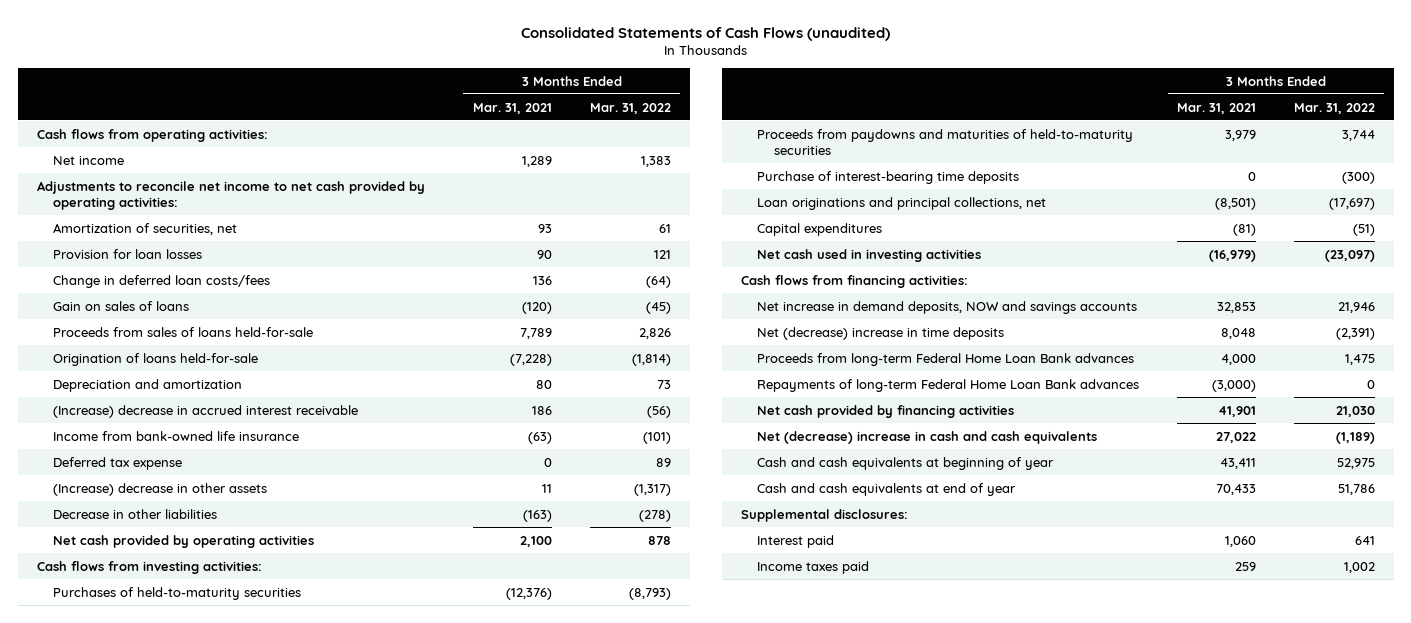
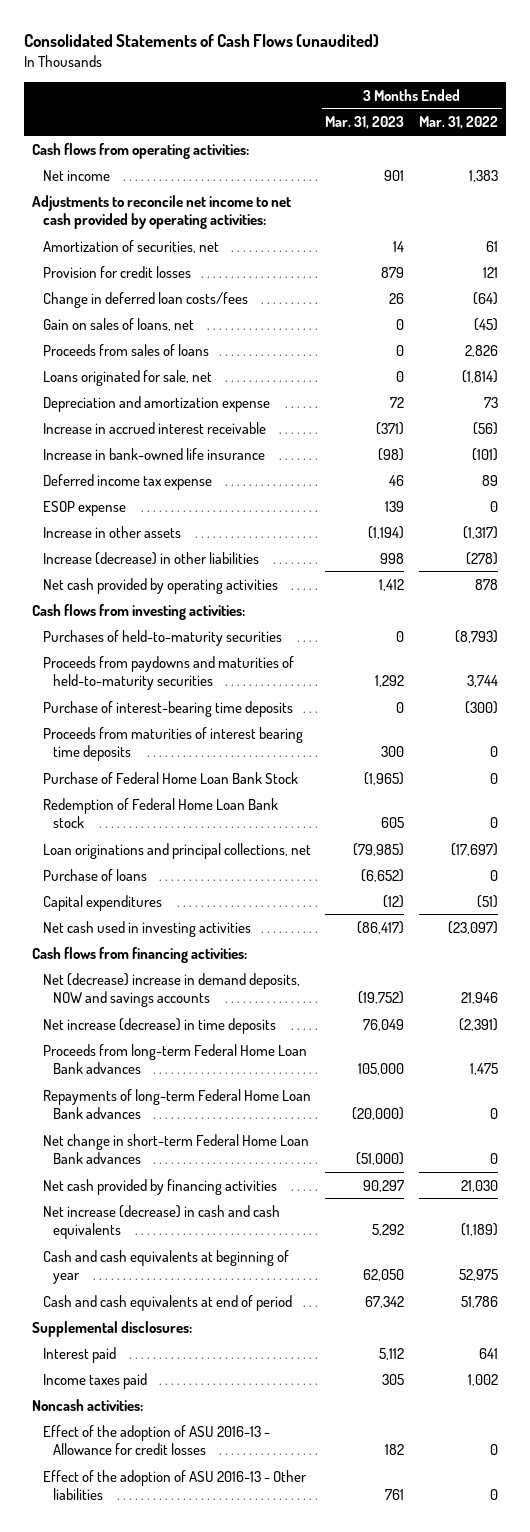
- | 3 Months Ended Mar. 31, 2021 | 3 Months Ended Mar. 31, 2022
+ | 3 Months Ended Mar. 31, 2023 | 3 Months Ended Mar. 31, 2022
- Provision for loan losses | 90 | 121
+ Provision for credit losses | 879 | 121
- Gain on sales of loans | (120) | (45)
- Proceeds from sales of loans held-for-sale | 7,789 | 2,826
- Origination of loans held-for-sale | (7,228) | (1,814)
- Depreciation and amortization | 80 | 73
- (Increase) decrease in accrued interest receivable | 186 | (56)
- Income from bank-owned life insurance | (63) | (101)
- Deferred tax expense | 0 | 89
- (Increase) decrease in other assets | 11 | (1,317)
- Decrease in other liabilities | (163) | (278)
+ Gain on sales of loans, net | 0 | (45)
+ Proceeds from sales of loans | 0 | 2,826
+ Loans originated for sale, net | 0 | (1,814)
+ Depreciation and amortization expense | 72 | 73
+ Increase in accrued interest receivable | (371) | (56)
+ Increase in bank-owned life insurance | (98) | (101)
+ Deferred income tax expense | 46 | 89
+ ESOP expense | 139 | 0
+ Increase in other assets | (1,194) | (1,317)
+ Increase (decrease) in other liabilities | 998 | (278)
+ Proceeds from maturities of interest bearing time deposits | 300 | 0
+ Purchase of Federal Home Loan Bank Stock | (1,965) | 0
+ Redemption of Federal Home Loan Bank stock | 605 | 0
+ Purchase of loans | (6,652) | 0
- Net increase in demand deposits, NOW and savings accounts | 32,853 | 21,946
- Net (decrease) increase in time deposits | 8,048 | (2,391)
+ Net (decrease) increase in demand deposits, NOW and savings accounts | (19,752) | 21,946
+ Net increase (decrease) in time deposits | 76,049 | (2,391)
+ Net change in short-term Federal Home Loan Bank advances | (51,000) | 0
- Net (decrease) increase in cash and cash equivalents | 27,022 | (1,189)
+ Net increase (decrease) in cash and cash equivalents | 5,292 | (1,189)
- Cash and cash equivalents at end of year | 70,433 | 51,786
+ Cash and cash equivalents at end of period | 67,342 | 51,786
+ Noncash activities:
+ Effect of the adoption of ASU 2016-13 - Allowance for credit losses | 182 | 0
+ Effect of the adoption of ASU 2016-13 - Other liabilities | 761 | 0

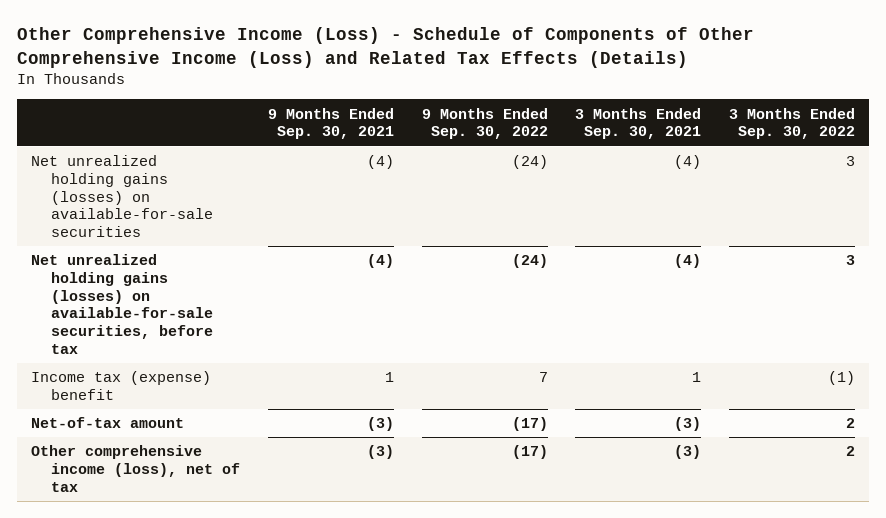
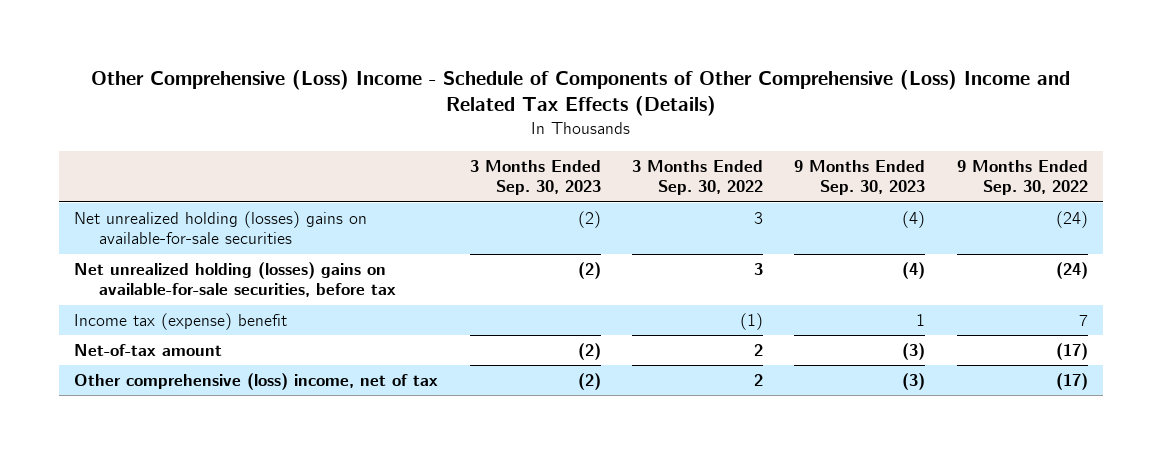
- Other Comprehensive Income (Loss) - Schedule of Components of Other Comprehensive Income (Loss) and Related Tax Effects (Details)
+ Other Comprehensive (Loss) Income - Schedule of Components of Other Comprehensive (Loss) Income and Related Tax Effects (Details)
- | 9 Months Ended Sep. 30, 2021 | 9 Months Ended Sep. 30, 2022 | 3 Months Ended Sep. 30, 2021 | 3 Months Ended Sep. 30, 2022
+ | 3 Months Ended Sep. 30, 2023 | 3 Months Ended Sep. 30, 2022 | 9 Months Ended Sep. 30, 2023 | 9 Months Ended Sep. 30, 2022
- Net unrealized holding gains (losses) on available-for-sale securities | (4) | (24) | (4) | 3
- Net unrealized holding gains (losses) on available-for-sale securities, before tax | (4) | (24) | (4) | 3
+ Net unrealized holding (losses) gains on available-for-sale securities | (2) | 3 | (4) | (24)
+ Net unrealized holding (losses) gains on available-for-sale securities, before tax | (2) | 3 | (4) | (24)
- Other comprehensive income (loss), net of tax | (3) | (17) | (3) | 2
+ Other comprehensive (loss) income, net of tax | (2) | 2 | (3) | (17)

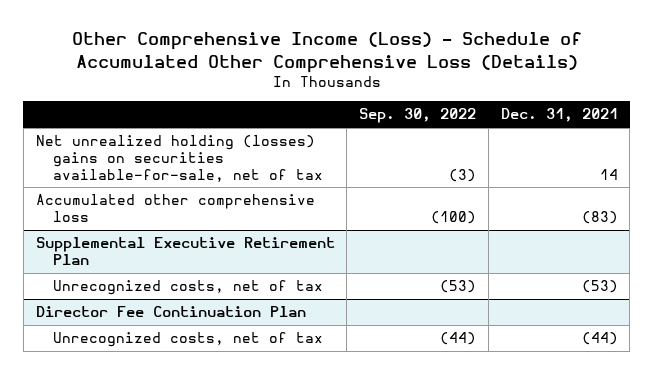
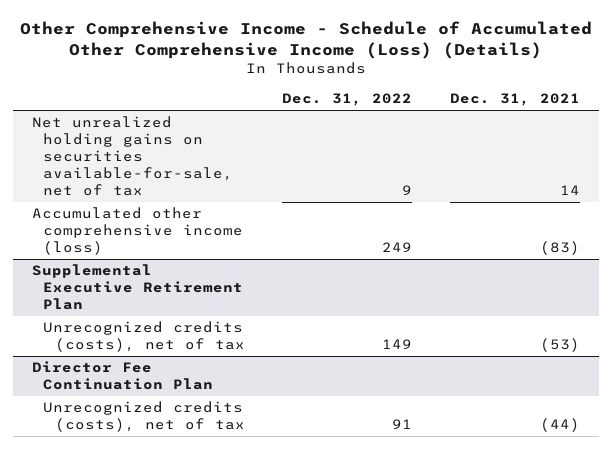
- Other Comprehensive Income (Loss) - Schedule of Accumulated Other Comprehensive Loss (Details)
+ Other Comprehensive Income - Schedule of Accumulated Other Comprehensive Income (Loss) (Details)
- | Sep. 30, 2022 | Dec. 31, 2021
+ | Dec. 31, 2022 | Dec. 31, 2021
- Net unrealized holding (losses) gains on securities available-for-sale, net of tax | (3) | 14
- Accumulated other comprehensive loss | (100) | (83)
+ Net unrealized holding gains on securities available-for-sale, net of tax | 9 | 14
+ Accumulated other comprehensive income (loss) | 249 | (83)
@ Supplemental Executive Retirement Plan
- Unrecognized costs, net of tax | (53) | (53)
+ Unrecognized credits (costs), net of tax | 149 | (53)
@ Director Fee Continuation Plan
- Unrecognized costs, net of tax | (44) | (44)
+ Unrecognized credits (costs), net of tax | 91 | (44)

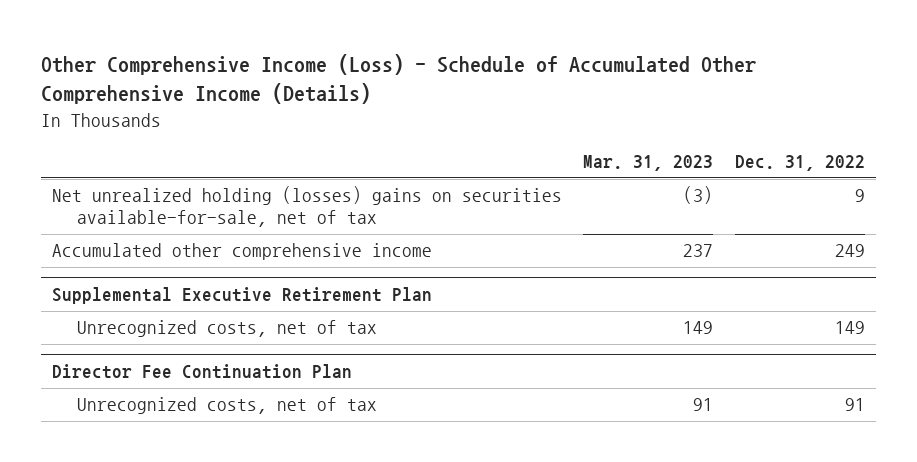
- Other Comprehensive Income - Schedule of Accumulated Other Comprehensive Income (Loss) (Details)
+ Other Comprehensive Income (Loss) - Schedule of Accumulated Other Comprehensive Income (Details)
- | Dec. 31, 2022 | Dec. 31, 2021
+ | Mar. 31, 2023 | Dec. 31, 2022
- Net unrealized holding gains on securities available-for-sale, net of tax | 9 | 14
- Accumulated other comprehensive income (loss) | 249 | (83)
+ Net unrealized holding (losses) gains on securities available-for-sale, net of tax | (3) | 9
+ Accumulated other comprehensive income | 237 | 249
@ Supplemental Executive Retirement Plan
- Unrecognized credits (costs), net of tax | 149 | (53)
+ Unrecognized costs, net of tax | 149 | 149
@ Director Fee Continuation Plan
- Unrecognized credits (costs), net of tax | 91 | (44)
+ Unrecognized costs, net of tax | 91 | 91

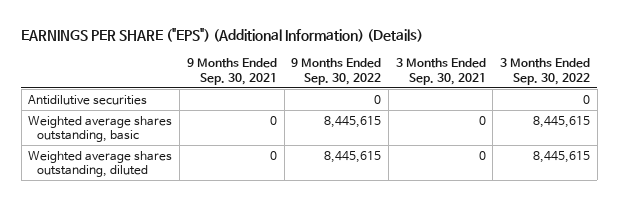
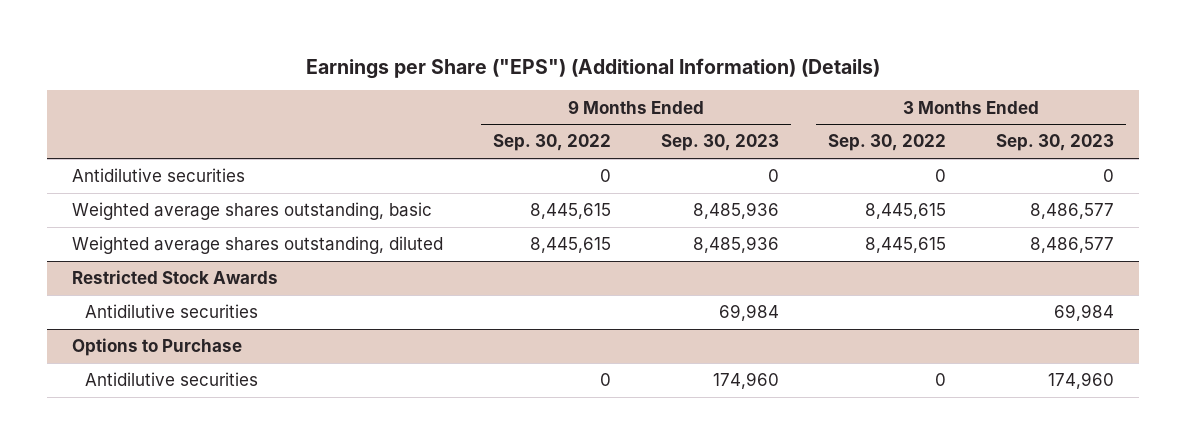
- EARNINGS PER SHARE ("EPS") (Additional Information) (Details)
+ Earnings per Share ("EPS") (Additional Information) (Details)
- | 9 Months Ended Sep. 30, 2021 | 9 Months Ended Sep. 30, 2022 | 3 Months Ended Sep. 30, 2021 | 3 Months Ended Sep. 30, 2022
+ | 9 Months Ended Sep. 30, 2022 | 9 Months Ended Sep. 30, 2023 | 3 Months Ended Sep. 30, 2022 | 3 Months Ended Sep. 30, 2023
+ Restricted Stock Awards
+ Antidilutive securities | | 69,984 | | 69,984
+ Options to Purchase
+ Antidilutive securities | 0 | 174,960 | 0 | 174,960

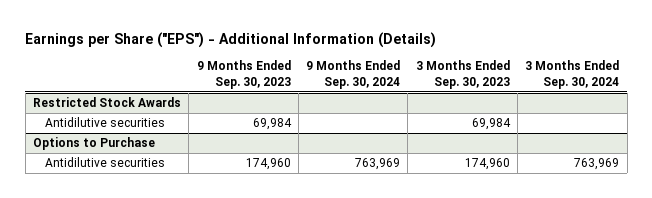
- Earnings per Share ("EPS") (Additional Information) (Details)
+ Earnings per Share ("EPS") - Additional Information (Details)
- | 9 Months Ended Sep. 30, 2022 | 9 Months Ended Sep. 30, 2023 | 3 Months Ended Sep. 30, 2022 | 3 Months Ended Sep. 30, 2023
+ | 9 Months Ended Sep. 30, 2023 | 9 Months Ended Sep. 30, 2024 | 3 Months Ended Sep. 30, 2023 | 3 Months Ended Sep. 30, 2024
- Antidilutive securities | 0 | 0 | 0 | 0
- Weighted average shares outstanding, basic | 8,445,615 | 8,485,936 | 8,445,615 | 8,486,577
- Weighted average shares outstanding, diluted | 8,445,615 | 8,485,936 | 8,445,615 | 8,486,577

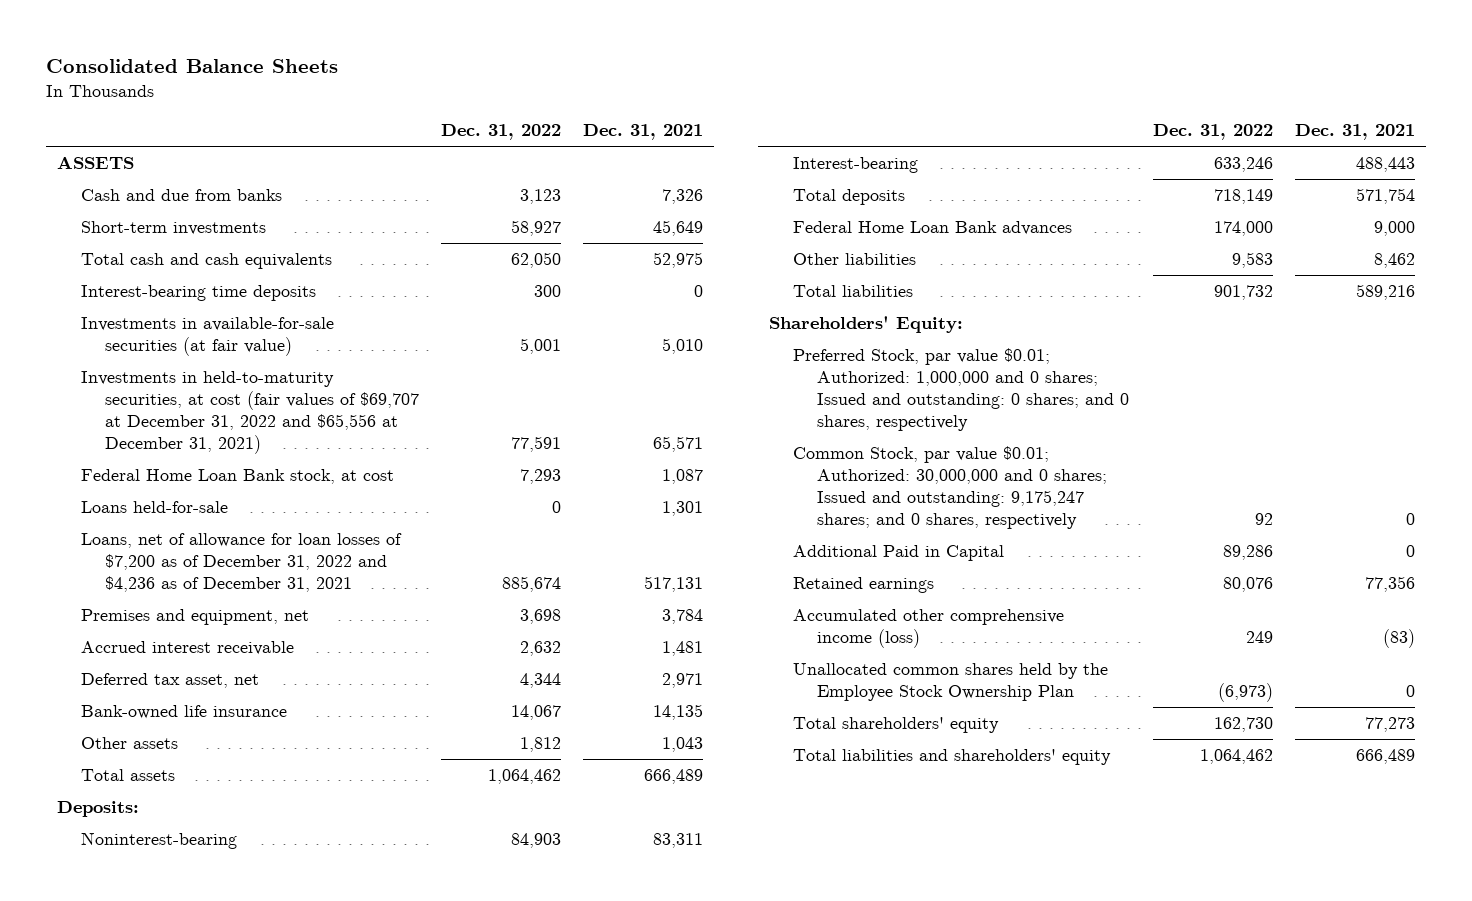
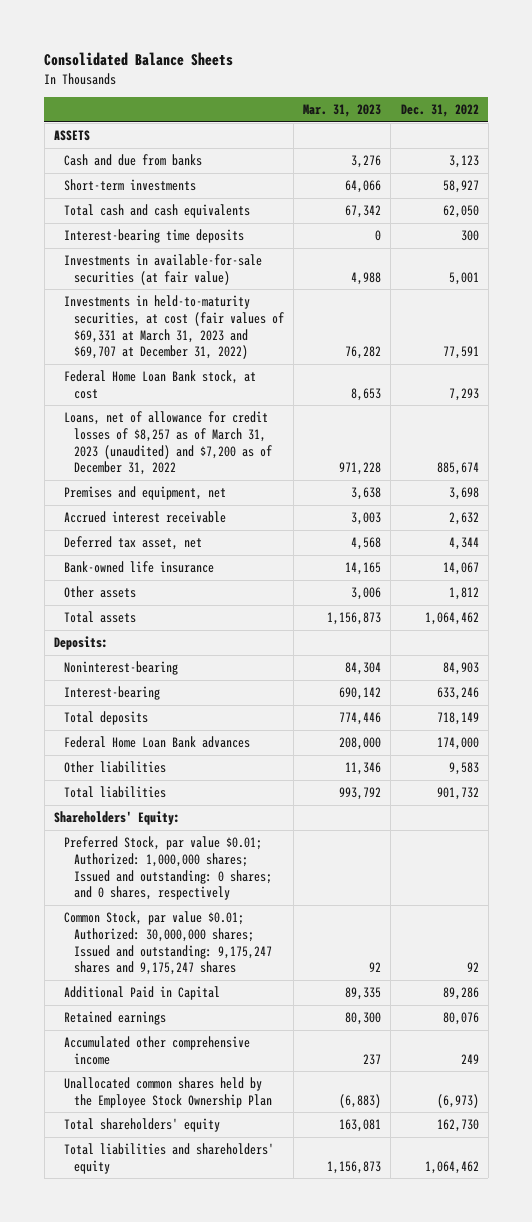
- | Dec. 31, 2022 | Dec. 31, 2021
+ | Mar. 31, 2023 | Dec. 31, 2022
- Investments in held-to-maturity securities, at cost (fair values of $69,707 at December 31, 2022 and $65,556 at December 31, 2021) | 77,591 | 65,571
+ Investments in held-to-maturity securities, at cost (fair values of $69,331 at March 31, 2023 and $69,707 at December 31, 2022) | 76,282 | 77,591
- Loans held-for-sale | 0 | 1,301
- Loans, net of allowance for loan losses of $7,200 as of December 31, 2022 and $4,236 as of December 31, 2021 | 885,674 | 517,131
+ Loans, net of allowance for credit losses of $8,257 as of March 31, 2023 (unaudited) and $7,200 as of December 31, 2022 | 971,228 | 885,674
- Preferred Stock, par value $0.01; Authorized: 1,000,000 and 0 shares; Issued and outstanding: 0 shares; and 0 shares, respectively
- Common Stock, par value $0.01; Authorized: 30,000,000 and 0 shares; Issued and outstanding: 9,175,247 shares; and 0 shares, respectively | 92 | 0
+ Preferred Stock, par value $0.01; Authorized: 1,000,000 shares; Issued and outstanding: 0 shares; and 0 shares, respectively
+ Common Stock, par value $0.01; Authorized: 30,000,000 shares; Issued and outstanding: 9,175,247 shares and 9,175,247 shares | 92 | 92
- Accumulated other comprehensive income (loss) | 249 | (83)
+ Accumulated other comprehensive income | 237 | 249

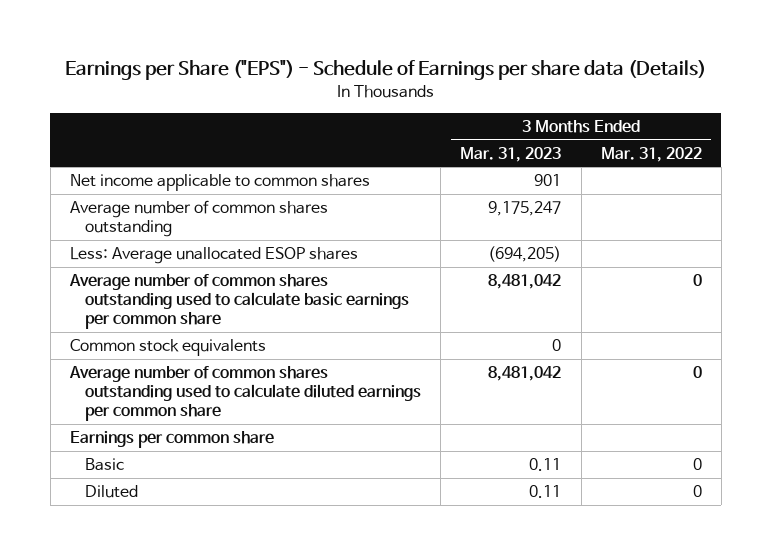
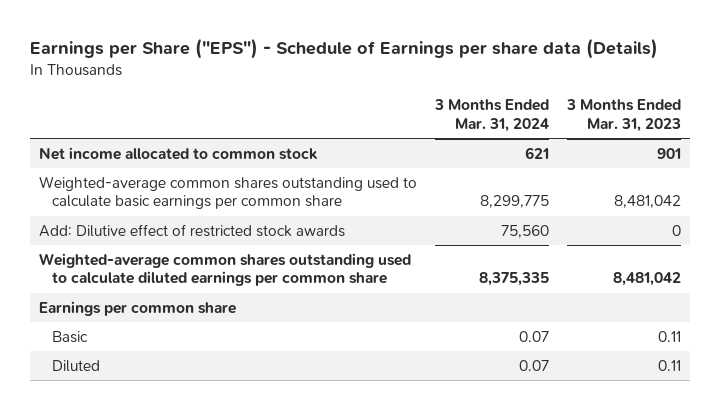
- | 3 Months Ended Mar. 31, 2023 | 3 Months Ended Mar. 31, 2022
+ | 3 Months Ended Mar. 31, 2024 | 3 Months Ended Mar. 31, 2023
- Net income applicable to common shares | 901 |
- Average number of common shares outstanding | 9,175,247 |
- Less: Average unallocated ESOP shares | (694,205) |
- Average number of common shares outstanding used to calculate basic earnings per common share | 8,481,042 | 0
- Common stock equivalents | 0 |
- Average number of common shares outstanding used to calculate diluted earnings per common share | 8,481,042 | 0
+ Net income allocated to common stock | 621 | 901
+ Weighted-average common shares outstanding used to calculate basic earnings per common share | 8,299,775 | 8,481,042
+ Add: Dilutive effect of restricted stock awards | 75,560 | 0
+ Weighted-average common shares outstanding used to calculate diluted earnings per common share | 8,375,335 | 8,481,042

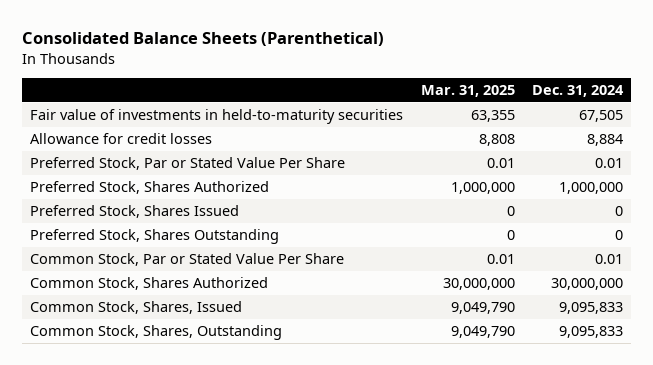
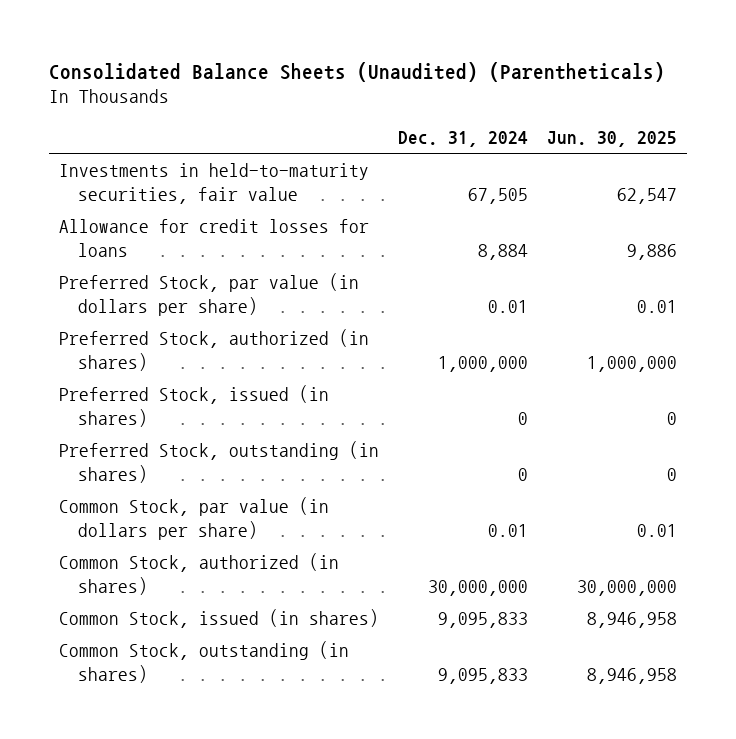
- Consolidated Balance Sheets (Parenthetical)
+ Consolidated Balance Sheets (Unaudited) (Parentheticals)
- | Mar. 31, 2025 | Dec. 31, 2024
+ | Dec. 31, 2024 | Jun. 30, 2025
- Fair value of investments in held-to-maturity securities | 63,355 | 67,505
- Allowance for credit losses | 8,808 | 8,884
- Preferred Stock, Par or Stated Value Per Share | 0.01 | 0.01
- Preferred Stock, Shares Authorized | 1,000,000 | 1,000,000
- Preferred Stock, Shares Issued | 0 | 0
- Preferred Stock, Shares Outstanding | 0 | 0
- Common Stock, Par or Stated Value Per Share | 0.01 | 0.01
- Common Stock, Shares Authorized | 30,000,000 | 30,000,000
- Common Stock, Shares, Issued | 9,049,790 | 9,095,833
- Common Stock, Shares, Outstanding | 9,049,790 | 9,095,833
+ Investments in held-to-maturity securities, fair value | 67,505 | 62,547
+ Allowance for credit losses for loans | 8,884 | 9,886
+ Preferred Stock, par value (in dollars per share) | 0.01 | 0.01
+ Preferred Stock, authorized (in shares) | 1,000,000 | 1,000,000
+ Preferred Stock, issued (in shares) | 0 | 0
+ Preferred Stock, outstanding (in shares) | 0 | 0
+ Common Stock, par value (in dollars per share) | 0.01 | 0.01
+ Common Stock, authorized (in shares) | 30,000,000 | 30,000,000
+ Common Stock, issued (in shares) | 9,095,833 | 8,946,958
+ Common Stock, outstanding (in shares) | 9,095,833 | 8,946,958

